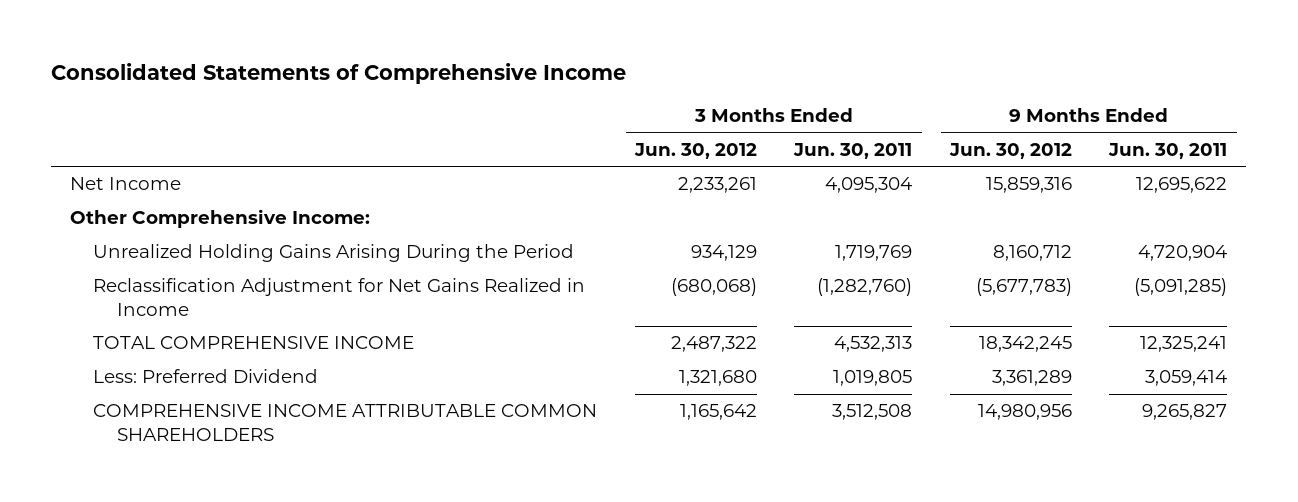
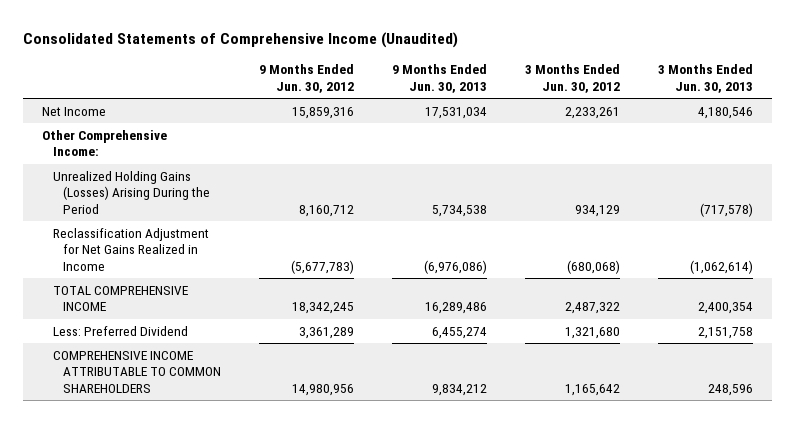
- Consolidated Statements of Comprehensive Income
+ Consolidated Statements of Comprehensive Income (Unaudited)
- | 3 Months Ended Jun. 30, 2012 | 3 Months Ended Jun. 30, 2011 | 9 Months Ended Jun. 30, 2012 | 9 Months Ended Jun. 30, 2011
+ | 9 Months Ended Jun. 30, 2012 | 9 Months Ended Jun. 30, 2013 | 3 Months Ended Jun. 30, 2012 | 3 Months Ended Jun. 30, 2013
- Unrealized Holding Gains Arising During the Period | 934,129 | 1,719,769 | 8,160,712 | 4,720,904
+ Unrealized Holding Gains (Losses) Arising During the Period | 8,160,712 | 5,734,538 | 934,129 | (717,578)
- COMPREHENSIVE INCOME ATTRIBUTABLE COMMON SHAREHOLDERS | 1,165,642 | 3,512,508 | 14,980,956 | 9,265,827
+ COMPREHENSIVE INCOME ATTRIBUTABLE TO COMMON SHAREHOLDERS | 14,980,956 | 9,834,212 | 1,165,642 | 248,596

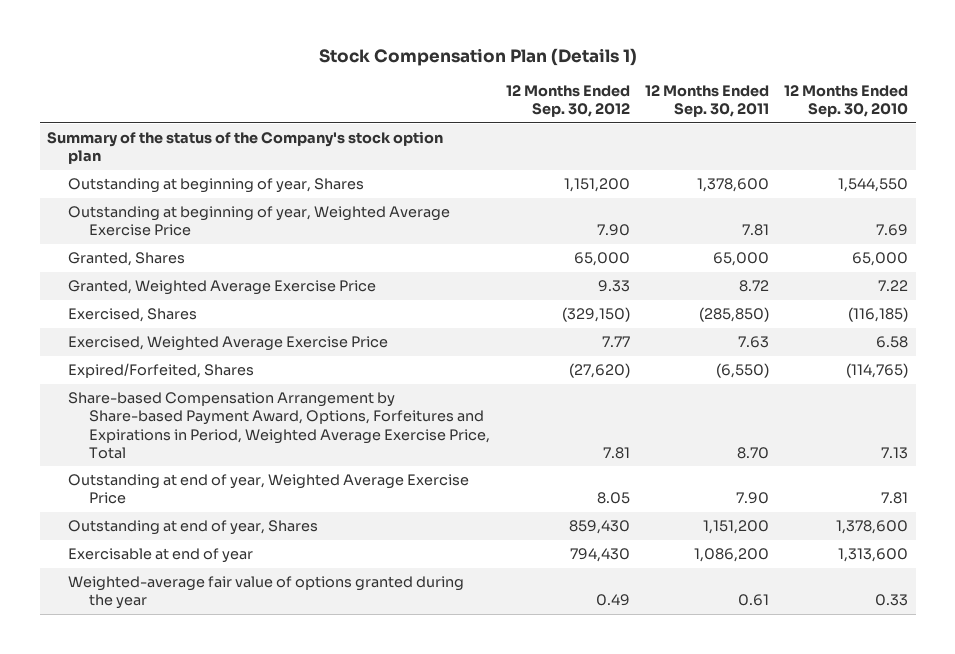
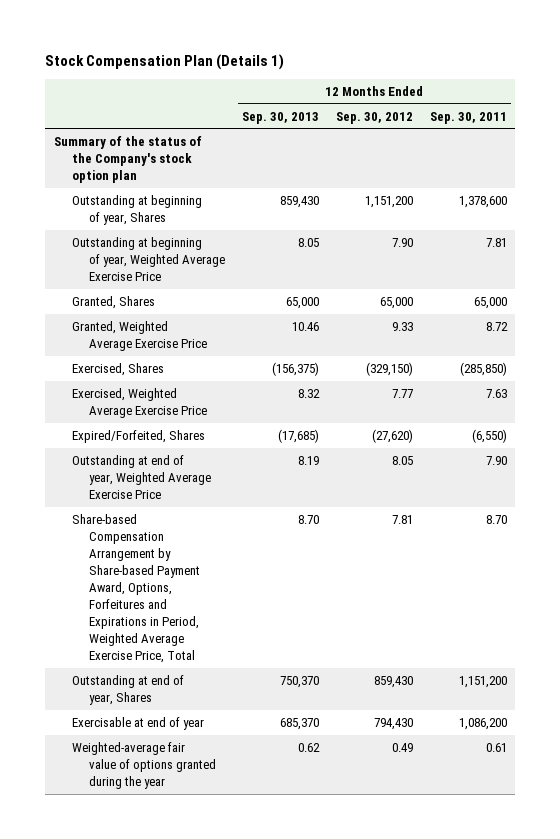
- | 12 Months Ended Sep. 30, 2012 | 12 Months Ended Sep. 30, 2011 | 12 Months Ended Sep. 30, 2010
+ | 12 Months Ended Sep. 30, 2013 | 12 Months Ended Sep. 30, 2012 | 12 Months Ended Sep. 30, 2011
moved down: Share-based Compensation Arrangement by Share-based Payment Award, Options, Forfeitures and Expirations in Period, Weighted Average Exercise Price, Total | 8.70 | 7.81 | 8.70

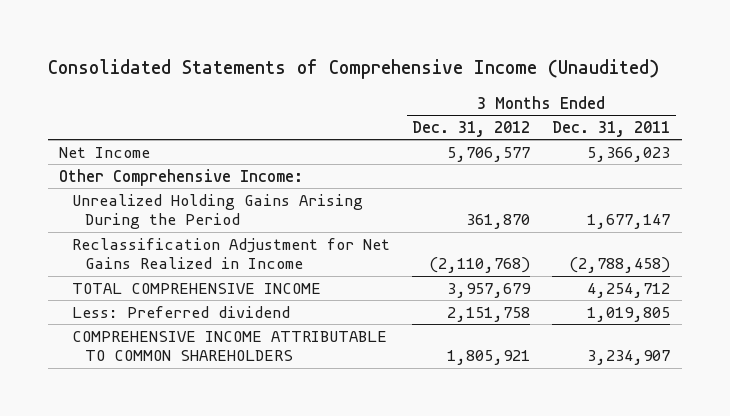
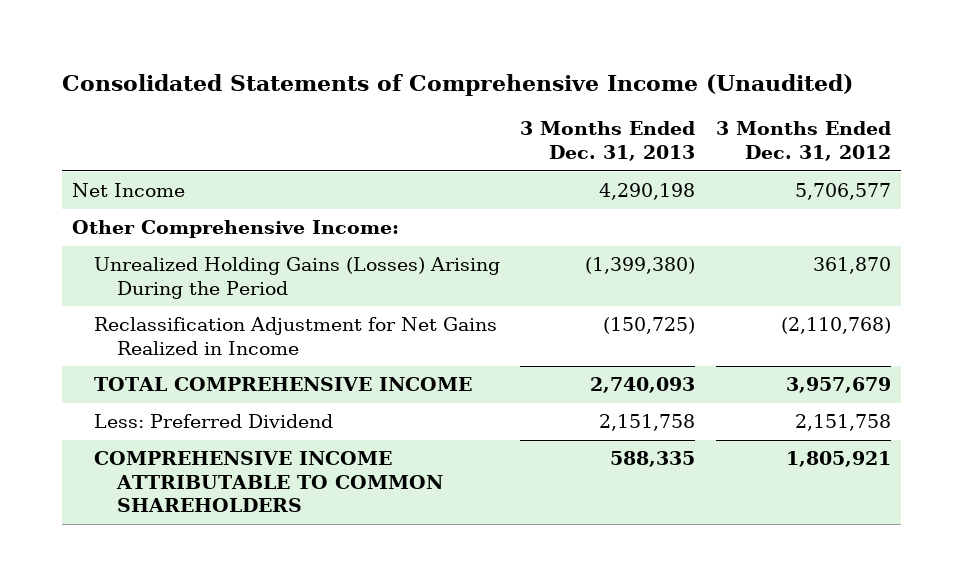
- | 3 Months Ended Dec. 31, 2012 | 3 Months Ended Dec. 31, 2011
+ | 3 Months Ended Dec. 31, 2013 | 3 Months Ended Dec. 31, 2012
- Unrealized Holding Gains Arising During the Period | 361,870 | 1,677,147
+ Unrealized Holding Gains (Losses) Arising During the Period | (1,399,380) | 361,870
- Less: Preferred dividend | 2,151,758 | 1,019,805
+ Less: Preferred Dividend | 2,151,758 | 2,151,758

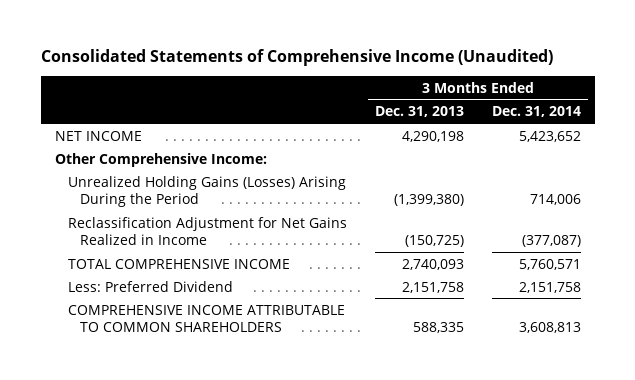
- | 3 Months Ended Dec. 31, 2013 | 3 Months Ended Dec. 31, 2012
+ | 3 Months Ended Dec. 31, 2013 | 3 Months Ended Dec. 31, 2014
- Net Income | 4,290,198 | 5,706,577
+ NET INCOME | 4,290,198 | 5,423,652

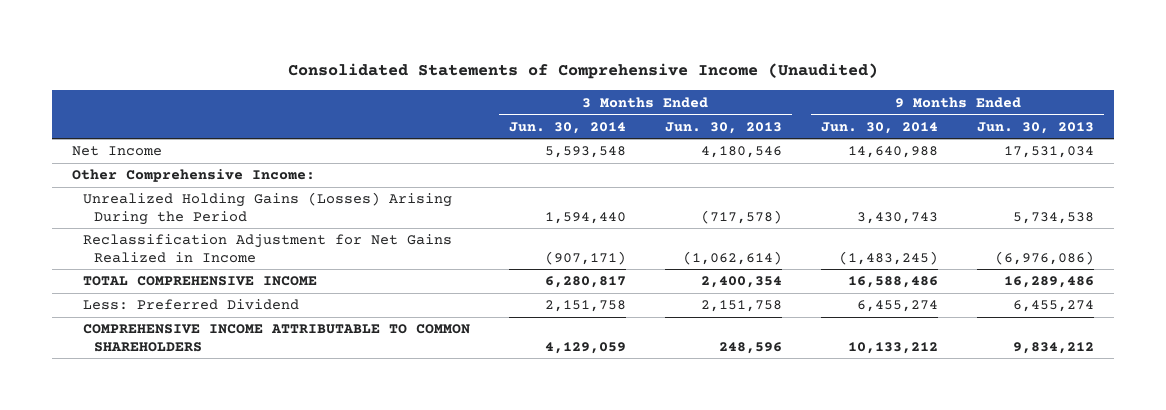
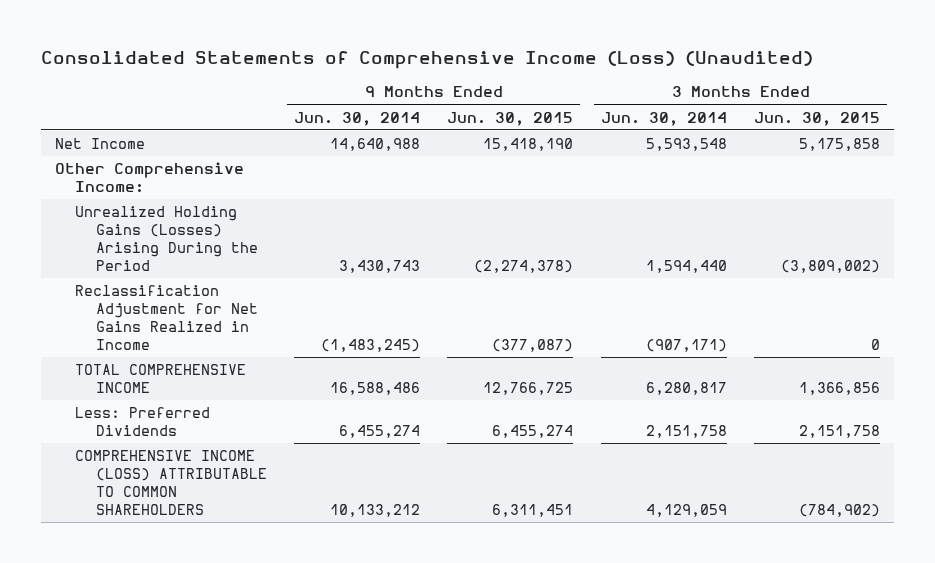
- Consolidated Statements of Comprehensive Income (Unaudited)
+ Consolidated Statements of Comprehensive Income (Loss) (Unaudited)
- | 3 Months Ended Jun. 30, 2014 | 3 Months Ended Jun. 30, 2013 | 9 Months Ended Jun. 30, 2014 | 9 Months Ended Jun. 30, 2013
+ | 9 Months Ended Jun. 30, 2014 | 9 Months Ended Jun. 30, 2015 | 3 Months Ended Jun. 30, 2014 | 3 Months Ended Jun. 30, 2015
- Less: Preferred Dividend | 2,151,758 | 2,151,758 | 6,455,274 | 6,455,274
- COMPREHENSIVE INCOME ATTRIBUTABLE TO COMMON SHAREHOLDERS | 4,129,059 | 248,596 | 10,133,212 | 9,834,212
+ Less: Preferred Dividends | 6,455,274 | 6,455,274 | 2,151,758 | 2,151,758
+ COMPREHENSIVE INCOME (LOSS) ATTRIBUTABLE TO COMMON SHAREHOLDERS | 10,133,212 | 6,311,451 | 4,129,059 | (784,902)

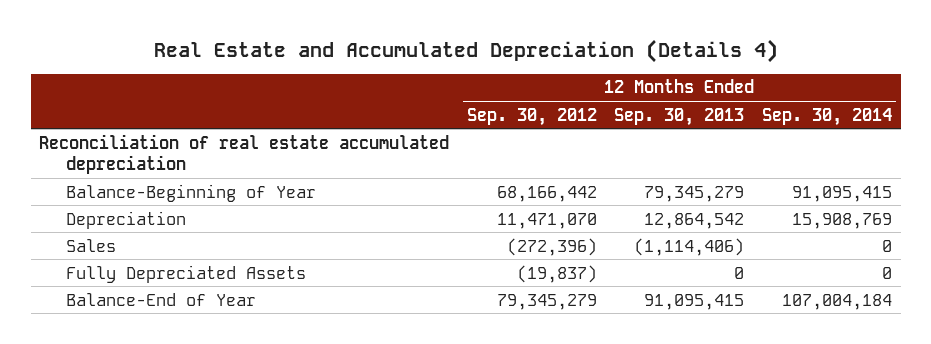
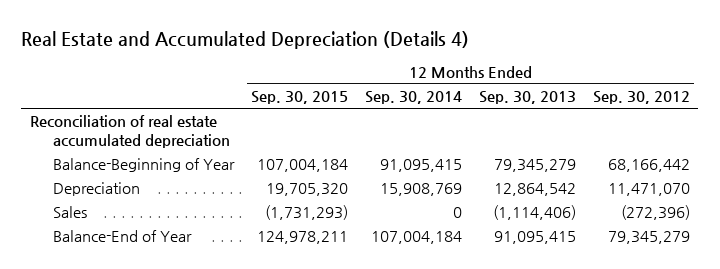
- | 12 Months Ended Sep. 30, 2012 | 12 Months Ended Sep. 30, 2013 | 12 Months Ended Sep. 30, 2014
+ | 12 Months Ended Sep. 30, 2015 | 12 Months Ended Sep. 30, 2014 | 12 Months Ended Sep. 30, 2013 | 12 Months Ended Sep. 30, 2012
- Fully Depreciated Assets | (19,837) | 0 | 0

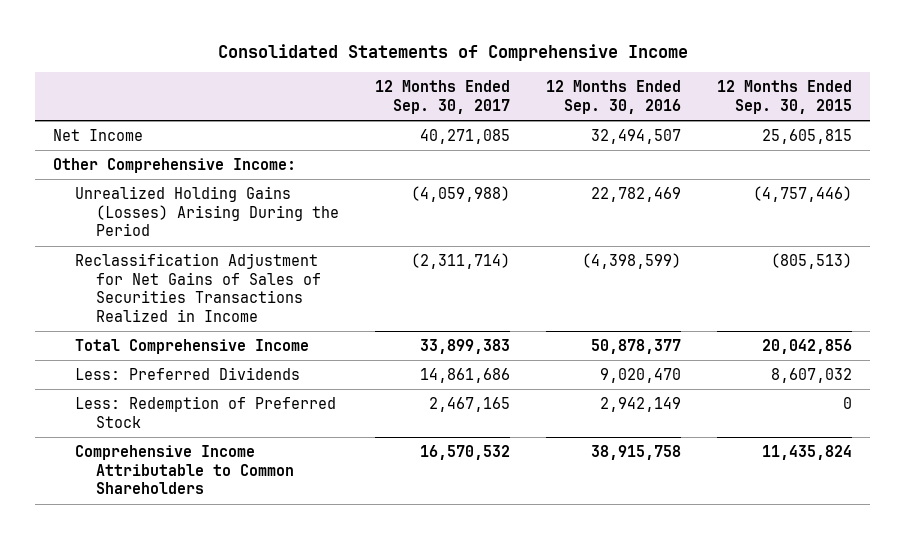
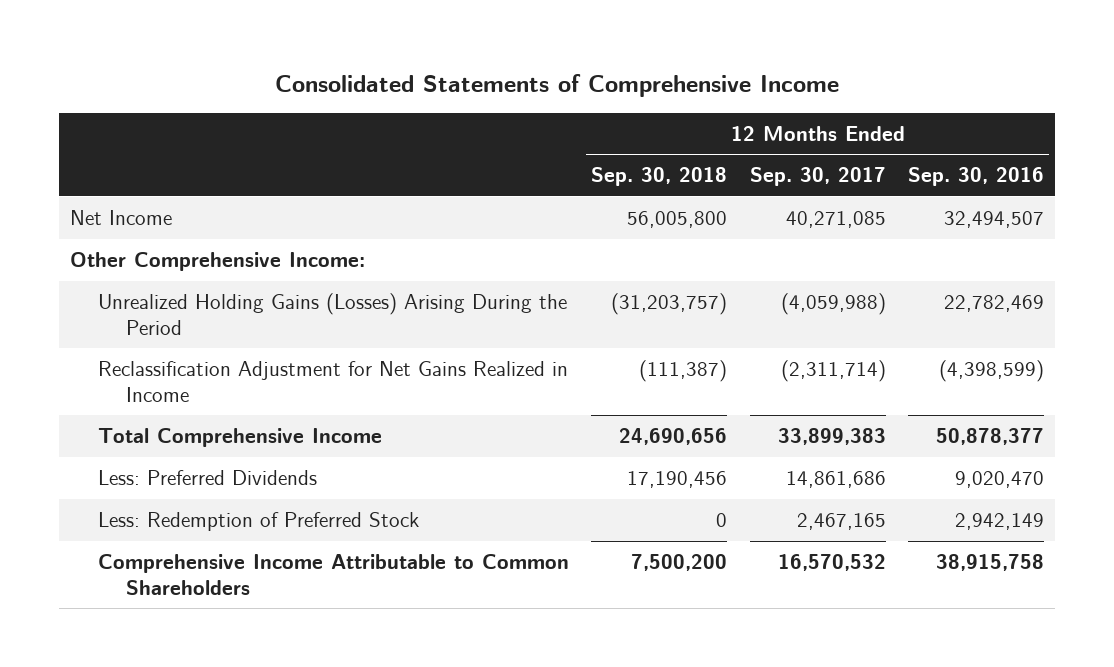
- | 12 Months Ended Sep. 30, 2017 | 12 Months Ended Sep. 30, 2016 | 12 Months Ended Sep. 30, 2015
+ | 12 Months Ended Sep. 30, 2018 | 12 Months Ended Sep. 30, 2017 | 12 Months Ended Sep. 30, 2016
- Reclassification Adjustment for Net Gains of Sales of Securities Transactions Realized in Income | (2,311,714) | (4,398,599) | (805,513)
+ Reclassification Adjustment for Net Gains Realized in Income | (111,387) | (2,311,714) | (4,398,599)

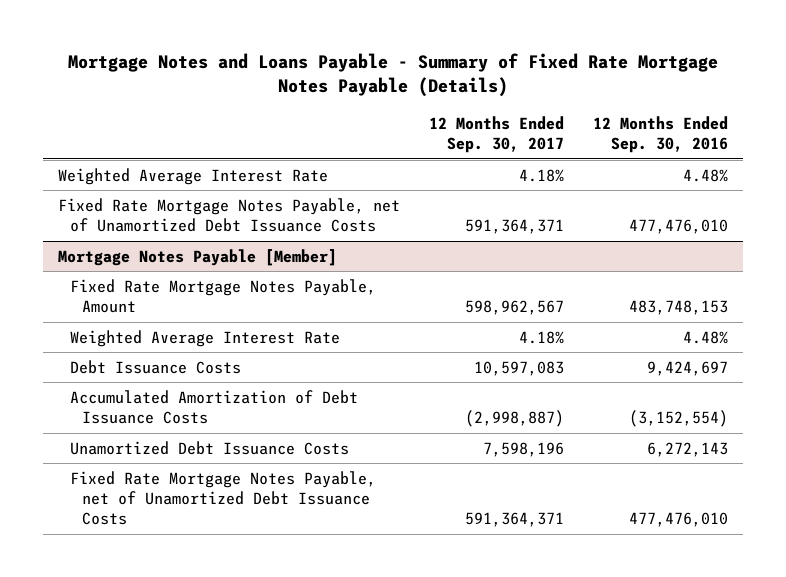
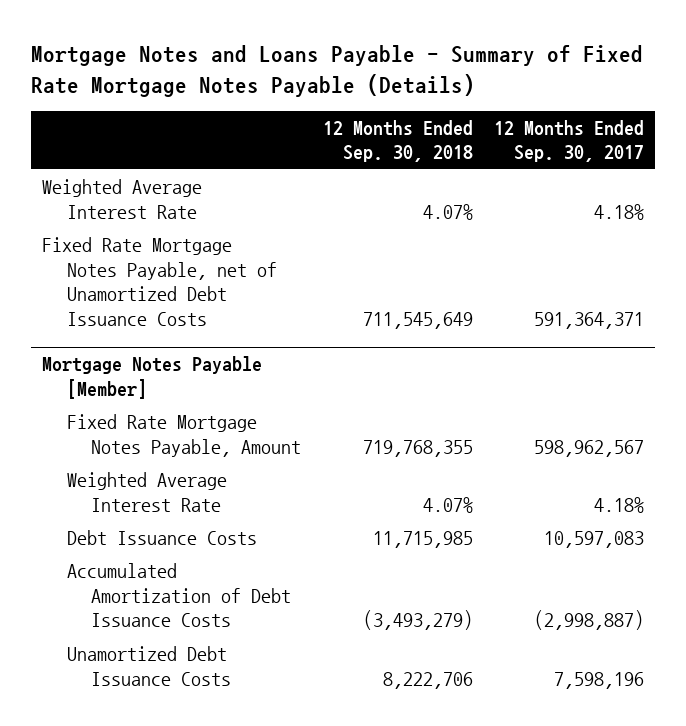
- | 12 Months Ended Sep. 30, 2017 | 12 Months Ended Sep. 30, 2016
+ | 12 Months Ended Sep. 30, 2018 | 12 Months Ended Sep. 30, 2017
@ Mortgage Notes Payable [Member]
- Fixed Rate Mortgage Notes Payable, net of Unamortized Debt Issuance Costs | 591,364,371 | 477,476,010

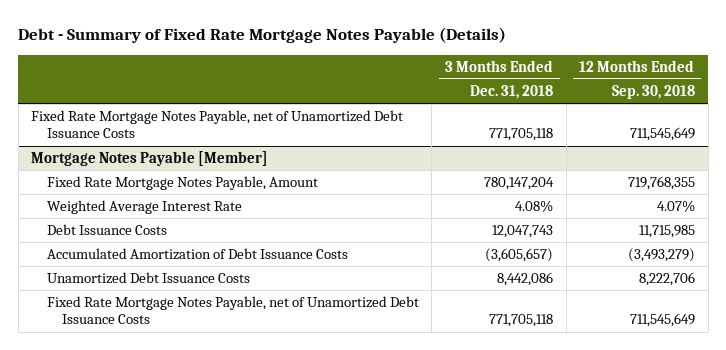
- Mortgage Notes and Loans Payable - Summary of Fixed Rate Mortgage Notes Payable (Details)
+ Debt - Summary of Fixed Rate Mortgage Notes Payable (Details)
- | 12 Months Ended Sep. 30, 2018 | 12 Months Ended Sep. 30, 2017
+ | 3 Months Ended Dec. 31, 2018 | 12 Months Ended Sep. 30, 2018
- Weighted Average Interest Rate | 4.07% | 4.18%
@ Mortgage Notes Payable [Member]
+ Fixed Rate Mortgage Notes Payable, net of Unamortized Debt Issuance Costs | 771,705,118 | 711,545,649

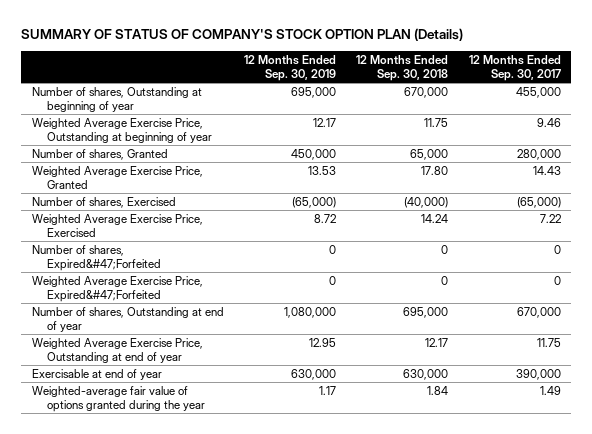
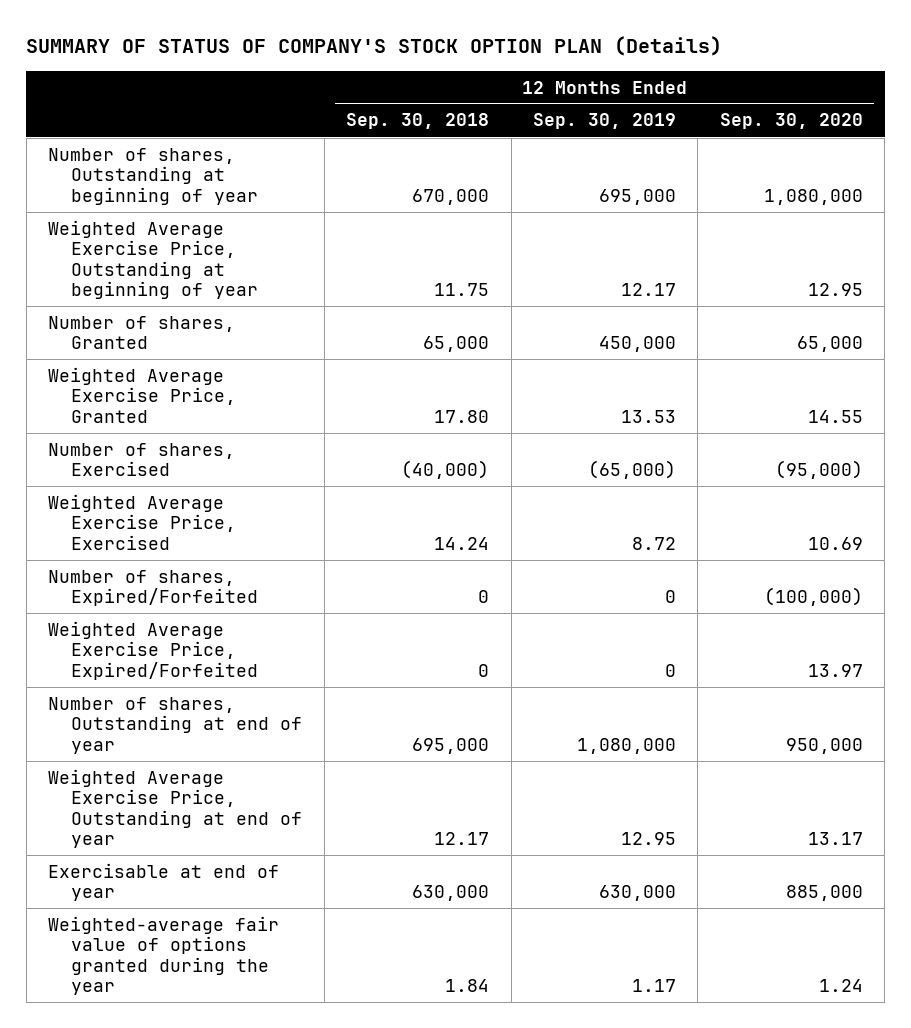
- | 12 Months Ended Sep. 30, 2019 | 12 Months Ended Sep. 30, 2018 | 12 Months Ended Sep. 30, 2017
+ | 12 Months Ended Sep. 30, 2018 | 12 Months Ended Sep. 30, 2019 | 12 Months Ended Sep. 30, 2020
- Number of shares, Expired&#47;Forfeited | 0 | 0 | 0
- Weighted Average Exercise Price, Expired&#47;Forfeited | 0 | 0 | 0
+ Number of shares, Expired/Forfeited | 0 | 0 | (100,000)
+ Weighted Average Exercise Price, Expired/Forfeited | 0 | 0 | 13.97

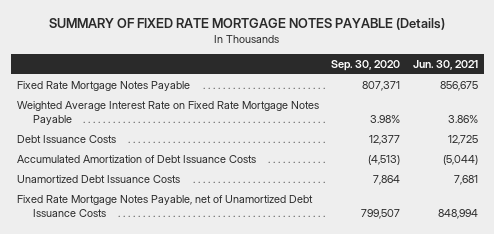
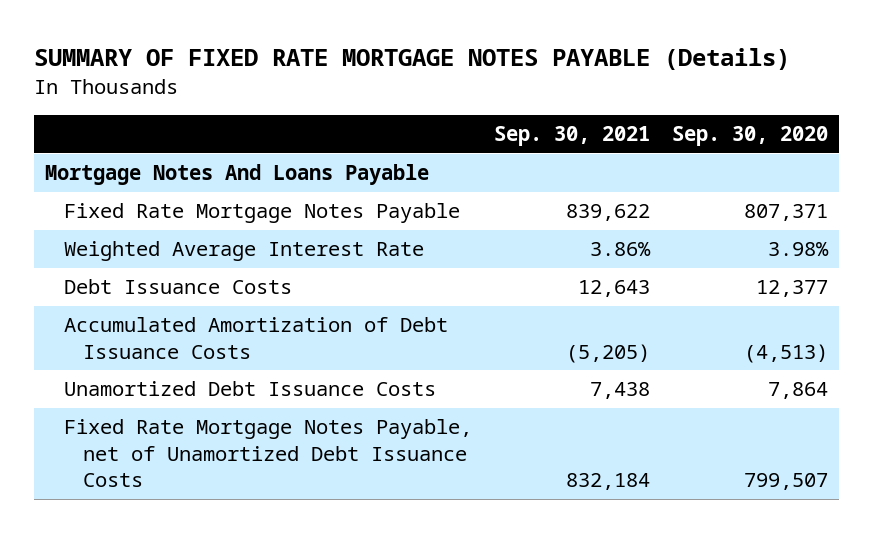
- | Sep. 30, 2020 | Jun. 30, 2021
+ | Sep. 30, 2021 | Sep. 30, 2020
+ Mortgage Notes And Loans Payable
- Weighted Average Interest Rate on Fixed Rate Mortgage Notes Payable | 3.98% | 3.86%
+ Weighted Average Interest Rate | 3.86% | 3.98%

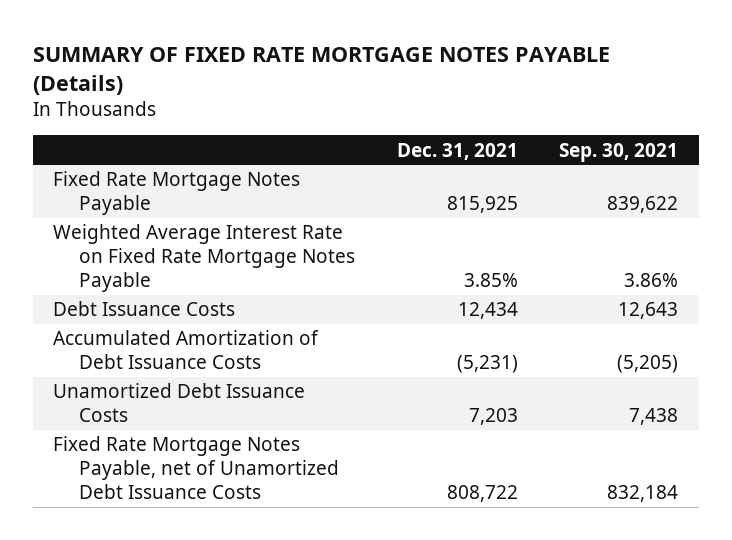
- | Sep. 30, 2021 | Sep. 30, 2020
+ | Dec. 31, 2021 | Sep. 30, 2021
- Mortgage Notes And Loans Payable
- Weighted Average Interest Rate | 3.86% | 3.98%
+ Weighted Average Interest Rate on Fixed Rate Mortgage Notes Payable | 3.85% | 3.86%

